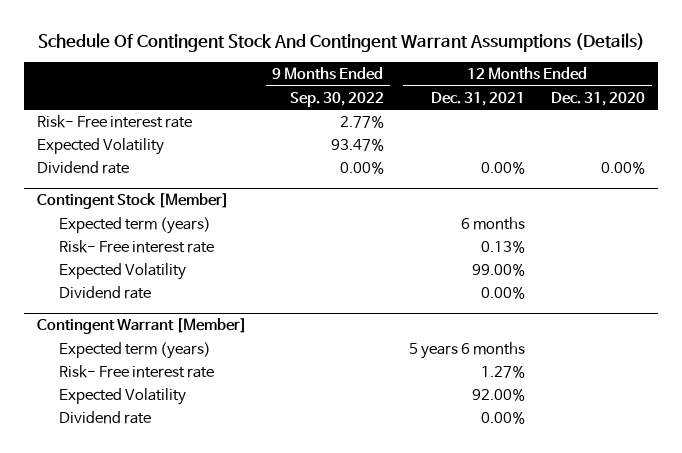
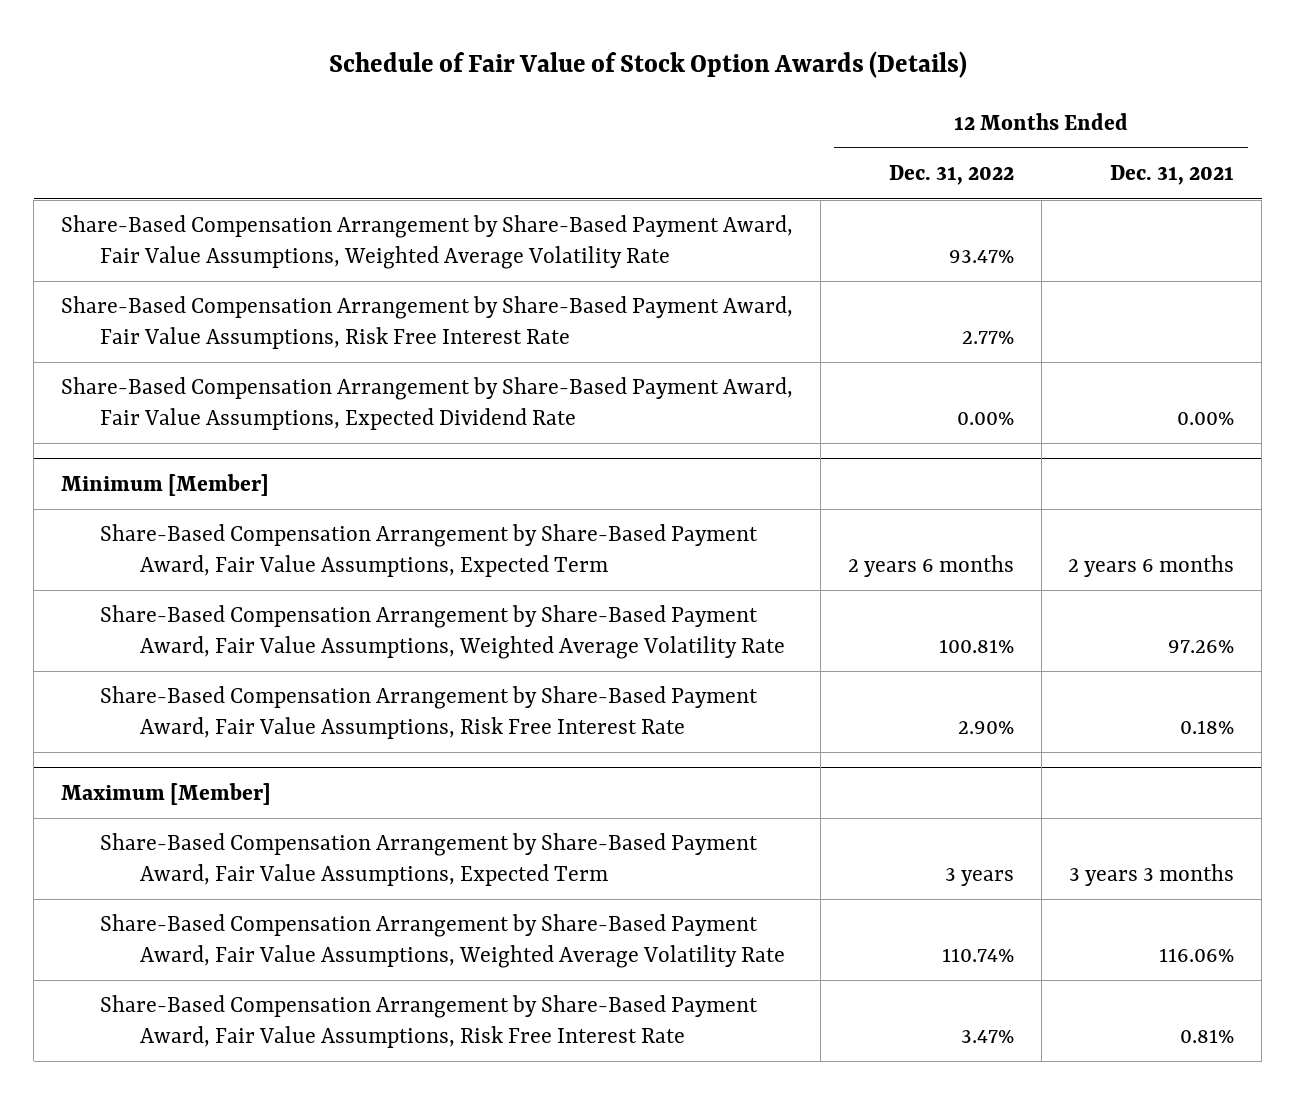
- Schedule Of Contingent Stock And Contingent Warrant Assumptions (Details)
+ Schedule of Fair Value of Stock Option Awards (Details)
- | 9 Months Ended Sep. 30, 2022 | 12 Months Ended Dec. 31, 2021 | 12 Months Ended Dec. 31, 2020
+ | 12 Months Ended Dec. 31, 2022 | 12 Months Ended Dec. 31, 2021
- Risk- Free interest rate | 2.77% | |
- Expected Volatility | 93.47% | |
- Dividend rate | 0.00% | 0.00% | 0.00%
- Contingent Stock [Member]
- Expected term (years) | | 6 months |
- Risk- Free interest rate | | 0.13% |
- Expected Volatility | | 99.00% |
- Dividend rate | | 0.00% |
- Contingent Warrant [Member]
- Expected term (years) | | 5 years 6 months |
- Risk- Free interest rate | | 1.27% |
- Expected Volatility | | 92.00% |
- Dividend rate | | 0.00% |
+ Share-Based Compensation Arrangement by Share-Based Payment Award, Fair Value Assumptions, Weighted Average Volatility Rate | 93.47% |
+ Share-Based Compensation Arrangement by Share-Based Payment Award, Fair Value Assumptions, Risk Free Interest Rate | 2.77% |
+ Share-Based Compensation Arrangement by Share-Based Payment Award, Fair Value Assumptions, Expected Dividend Rate | 0.00% | 0.00%
+ Minimum [Member]
+ Share-Based Compensation Arrangement by Share-Based Payment Award, Fair Value Assumptions, Expected Term | 2 years 6 months | 2 years 6 months
+ Share-Based Compensation Arrangement by Share-Based Payment Award, Fair Value Assumptions, Weighted Average Volatility Rate | 100.81% | 97.26%
+ Share-Based Compensation Arrangement by Share-Based Payment Award, Fair Value Assumptions, Risk Free Interest Rate | 2.90% | 0.18%
+ Maximum [Member]
+ Share-Based Compensation Arrangement by Share-Based Payment Award, Fair Value Assumptions, Expected Term | 3 years | 3 years 3 months
+ Share-Based Compensation Arrangement by Share-Based Payment Award, Fair Value Assumptions, Weighted Average Volatility Rate | 110.74% | 116.06%
+ Share-Based Compensation Arrangement by Share-Based Payment Award, Fair Value Assumptions, Risk Free Interest Rate | 3.47% | 0.81%

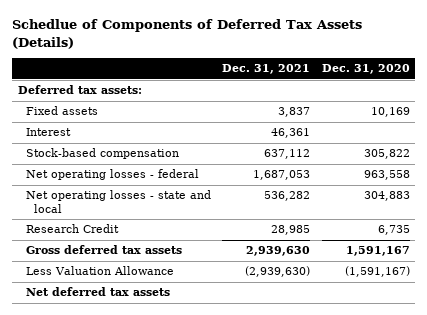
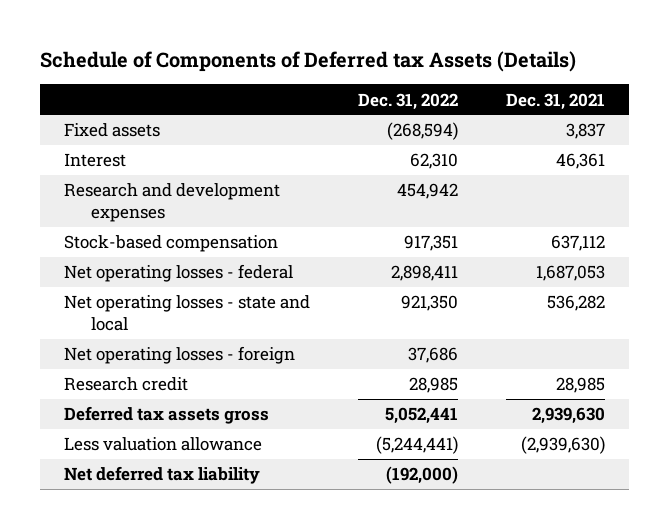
- Schedlue of Components of Deferred Tax Assets (Details)
+ Schedule of Components of Deferred tax Assets (Details)
- | Dec. 31, 2021 | Dec. 31, 2020
+ | Dec. 31, 2022 | Dec. 31, 2021
- Deferred tax assets:
+ Research and development expenses | 454,942 |
- Research Credit | 28,985 | 6,735
- Gross deferred tax assets | 2,939,630 | 1,591,167
- Less Valuation Allowance | (2,939,630) | (1,591,167)
- Net deferred tax assets
+ Net operating losses - foreign | 37,686 |
+ Research credit | 28,985 | 28,985
+ Deferred tax assets gross | 5,052,441 | 2,939,630
+ Less valuation allowance | (5,244,441) | (2,939,630)
+ Net deferred tax liability | (192,000) |

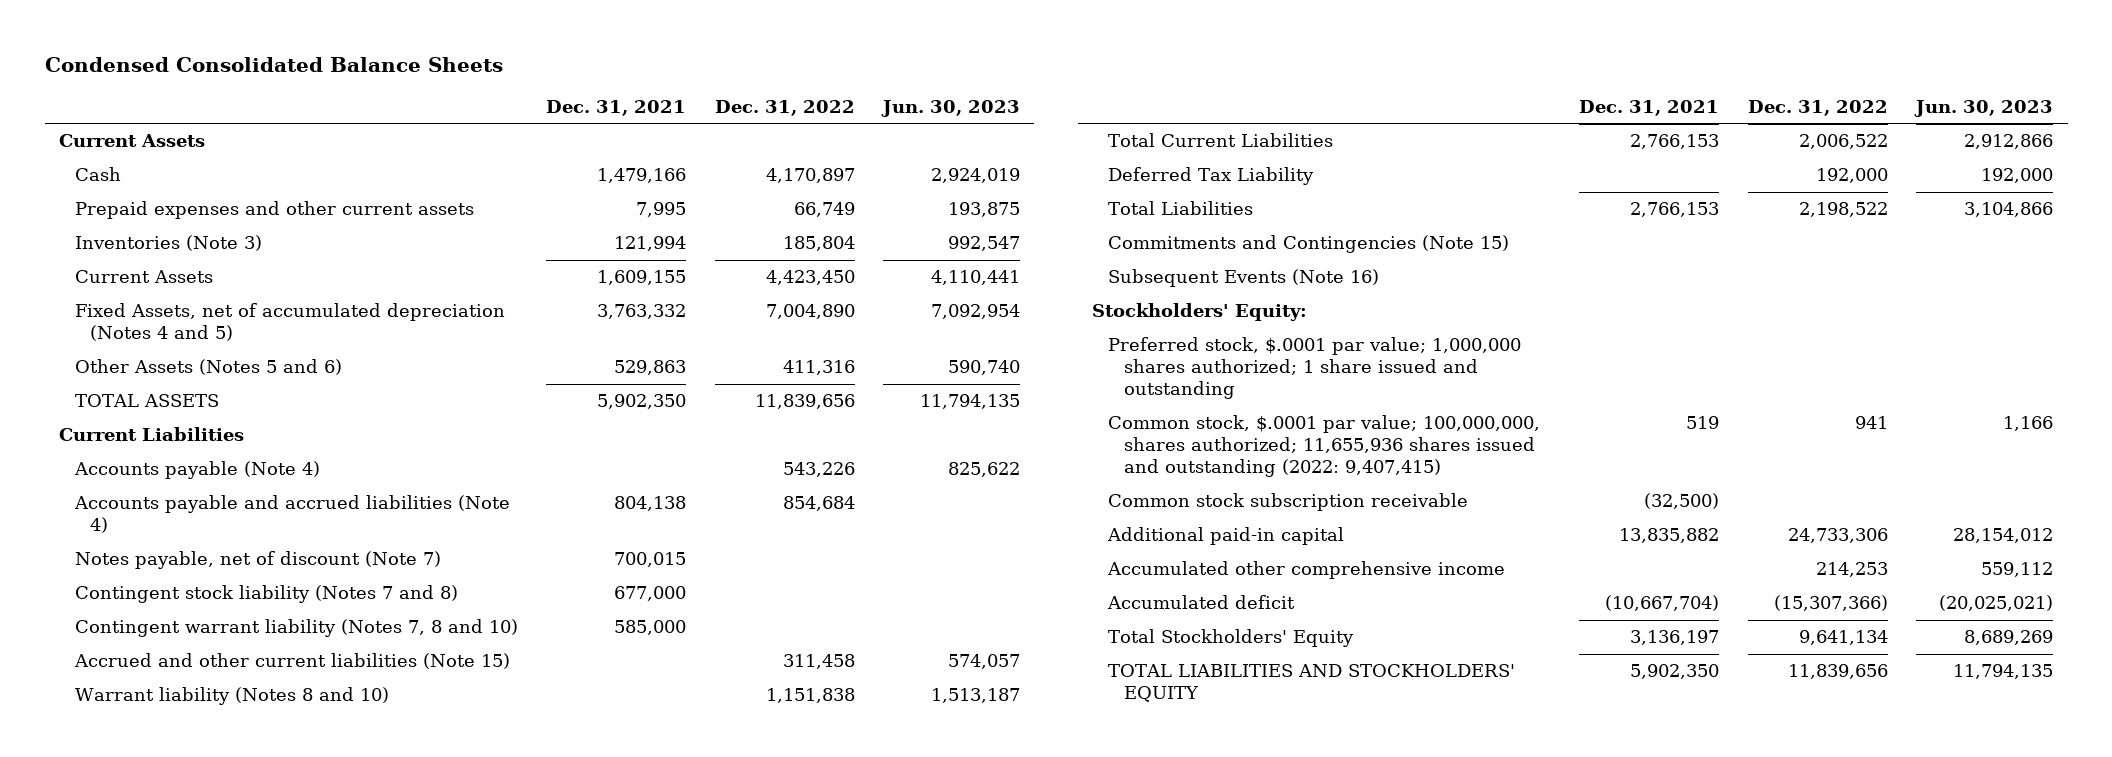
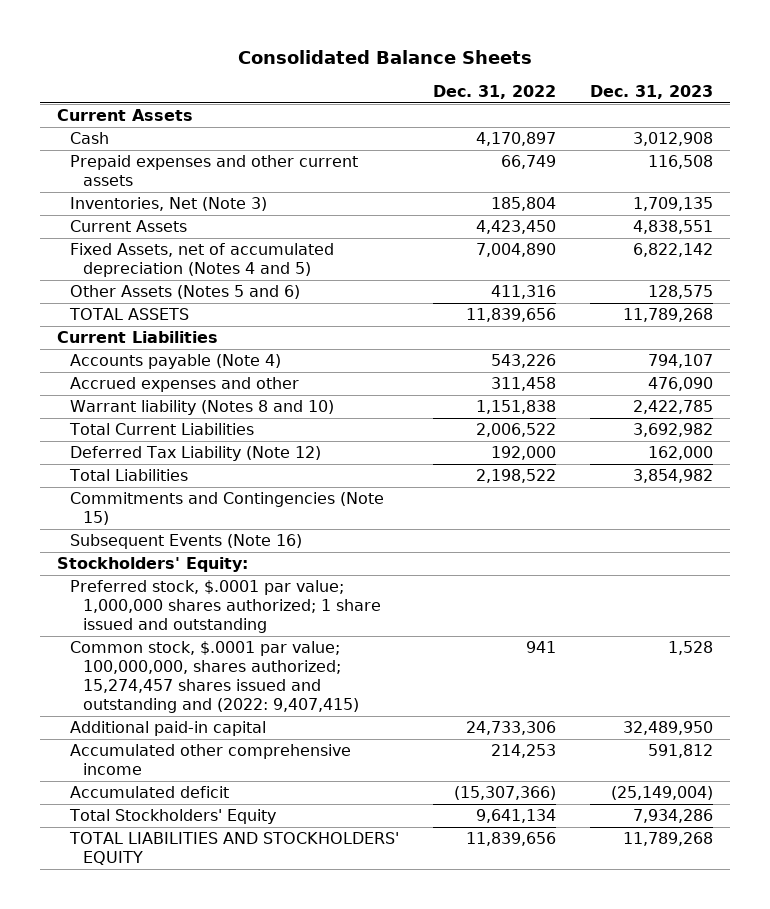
- Condensed Consolidated Balance Sheets
+ Consolidated Balance Sheets
- | Dec. 31, 2021 | Dec. 31, 2022 | Jun. 30, 2023
+ | Dec. 31, 2022 | Dec. 31, 2023
- Inventories (Note 3) | 121,994 | 185,804 | 992,547
+ Inventories, Net (Note 3) | 185,804 | 1,709,135
- Accounts payable and accrued liabilities (Note 4) | 804,138 | 854,684 |
- Notes payable, net of discount (Note 7) | 700,015 | |
- Contingent stock liability (Notes 7 and 8) | 677,000 | |
- Contingent warrant liability (Notes 7, 8 and 10) | 585,000 | |
- Accrued and other current liabilities (Note 15) | | 311,458 | 574,057
+ Accrued expenses and other | 311,458 | 476,090
- Deferred Tax Liability | | 192,000 | 192,000
+ Deferred Tax Liability (Note 12) | 192,000 | 162,000
- Common stock, $.0001 par value; 100,000,000, shares authorized; 11,655,936 shares issued and outstanding (2022: 9,407,415) | 519 | 941 | 1,166
- Common stock subscription receivable | (32,500) | |
+ Common stock, $.0001 par value; 100,000,000, shares authorized; 15,274,457 shares issued and outstanding and (2022: 9,407,415) | 941 | 1,528

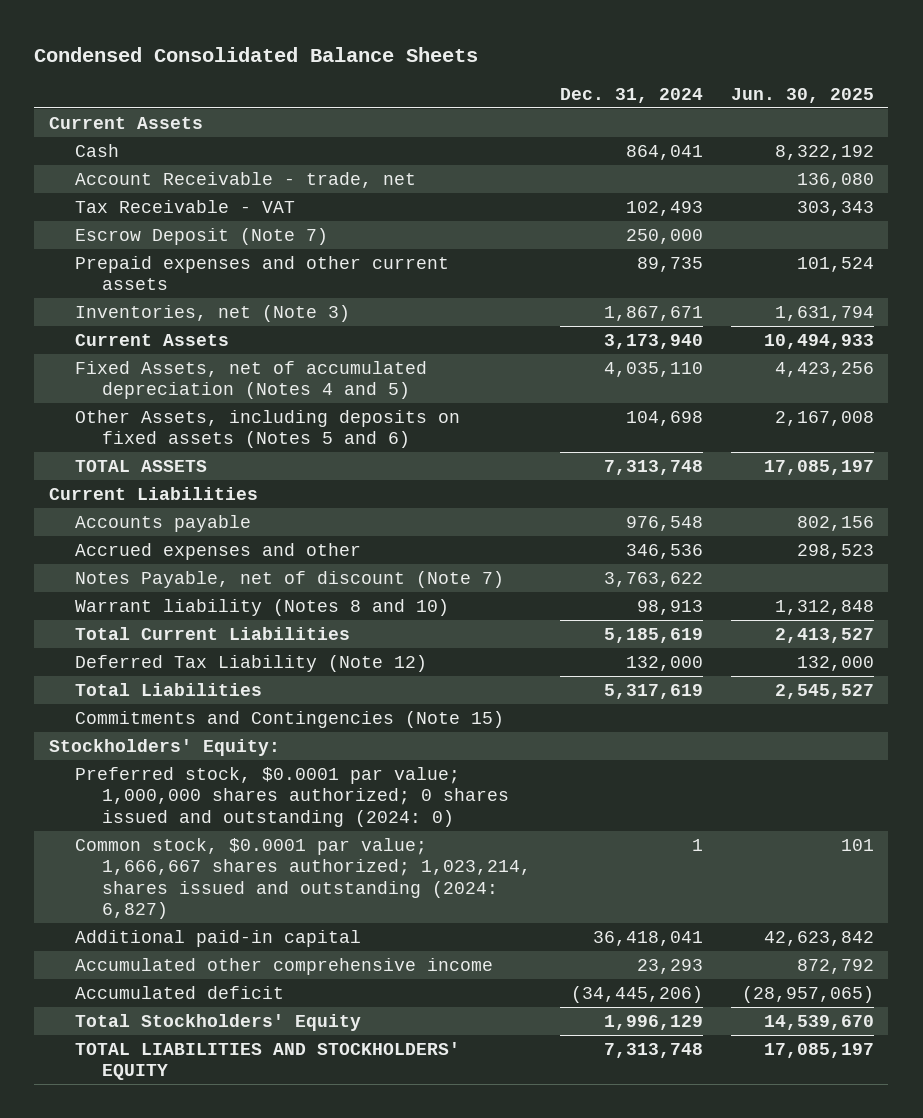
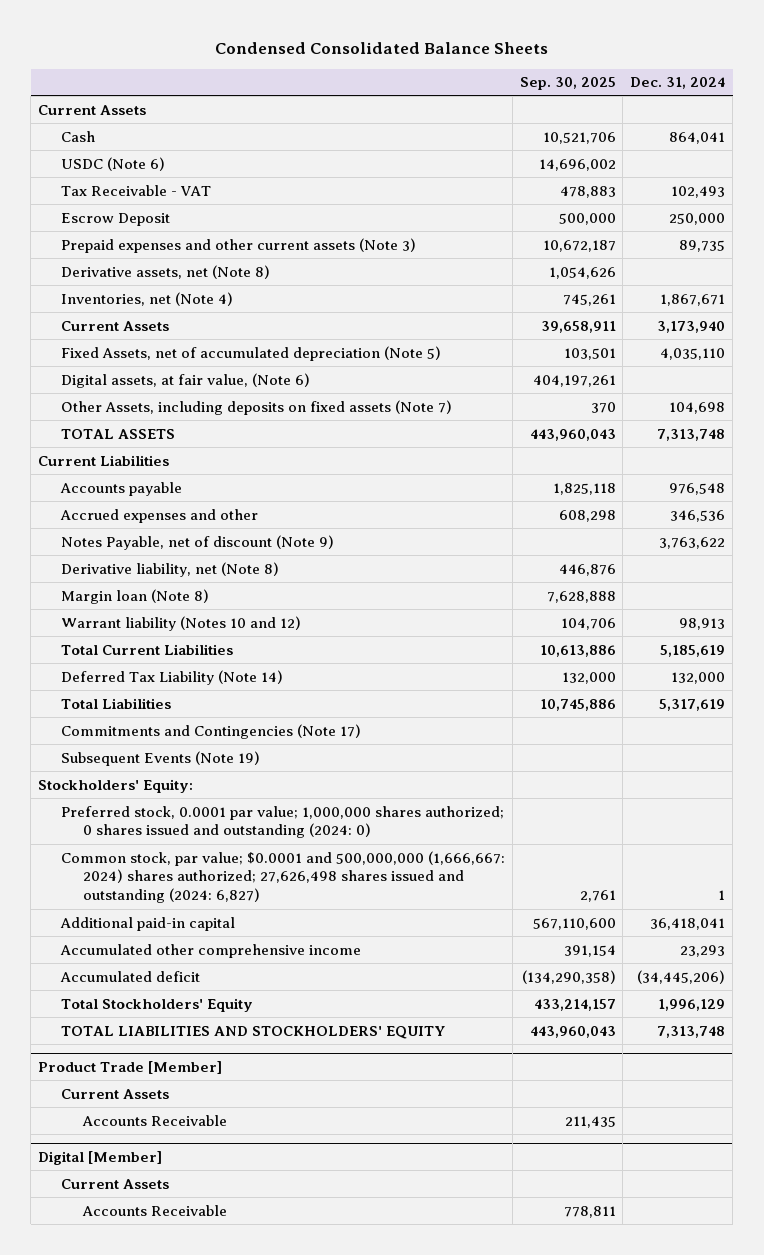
- | Dec. 31, 2024 | Jun. 30, 2025
+ | Sep. 30, 2025 | Dec. 31, 2024
- Account Receivable - trade, net | | 136,080
+ USDC (Note 6) | 14,696,002 |
- Escrow Deposit (Note 7) | 250,000 |
- Prepaid expenses and other current assets | 89,735 | 101,524
- Inventories, net (Note 3) | 1,867,671 | 1,631,794
+ Escrow Deposit | 500,000 | 250,000
+ Prepaid expenses and other current assets (Note 3) | 10,672,187 | 89,735
+ Derivative assets, net (Note 8) | 1,054,626 |
+ Inventories, net (Note 4) | 745,261 | 1,867,671
- Fixed Assets, net of accumulated depreciation (Notes 4 and 5) | 4,035,110 | 4,423,256
- Other Assets, including deposits on fixed assets (Notes 5 and 6) | 104,698 | 2,167,008
+ Fixed Assets, net of accumulated depreciation (Note 5) | 103,501 | 4,035,110
+ Digital assets, at fair value, (Note 6) | 404,197,261 |
+ Other Assets, including deposits on fixed assets (Note 7) | 370 | 104,698
- Notes Payable, net of discount (Note 7) | 3,763,622 |
- Warrant liability (Notes 8 and 10) | 98,913 | 1,312,848
+ Notes Payable, net of discount (Note 9) | | 3,763,622
+ Derivative liability, net (Note 8) | 446,876 |
+ Margin loan (Note 8) | 7,628,888 |
+ Warrant liability (Notes 10 and 12) | 104,706 | 98,913
- Deferred Tax Liability (Note 12) | 132,000 | 132,000
+ Deferred Tax Liability (Note 14) | 132,000 | 132,000
- Commitments and Contingencies (Note 15)
+ Commitments and Contingencies (Note 17)
+ Subsequent Events (Note 19)
- Preferred stock, $0.0001 par value; 1,000,000 shares authorized; 0 shares issued and outstanding (2024: 0)
- Common stock, $0.0001 par value; 1,666,667 shares authorized; 1,023,214, shares issued and outstanding (2024: 6,827) | 1 | 101
+ Preferred stock, 0.0001 par value; 1,000,000 shares authorized; 0 shares issued and outstanding (2024: 0)
+ Common stock, par value; $0.0001 and 500,000,000 (1,666,667: 2024) shares authorized; 27,626,498 shares issued and outstanding (2024: 6,827) | 2,761 | 1
+ Product Trade [Member]
+ Current Assets
+ Accounts Receivable | 211,435 |
+ Digital [Member]
+ Current Assets
+ Accounts Receivable | 778,811 |

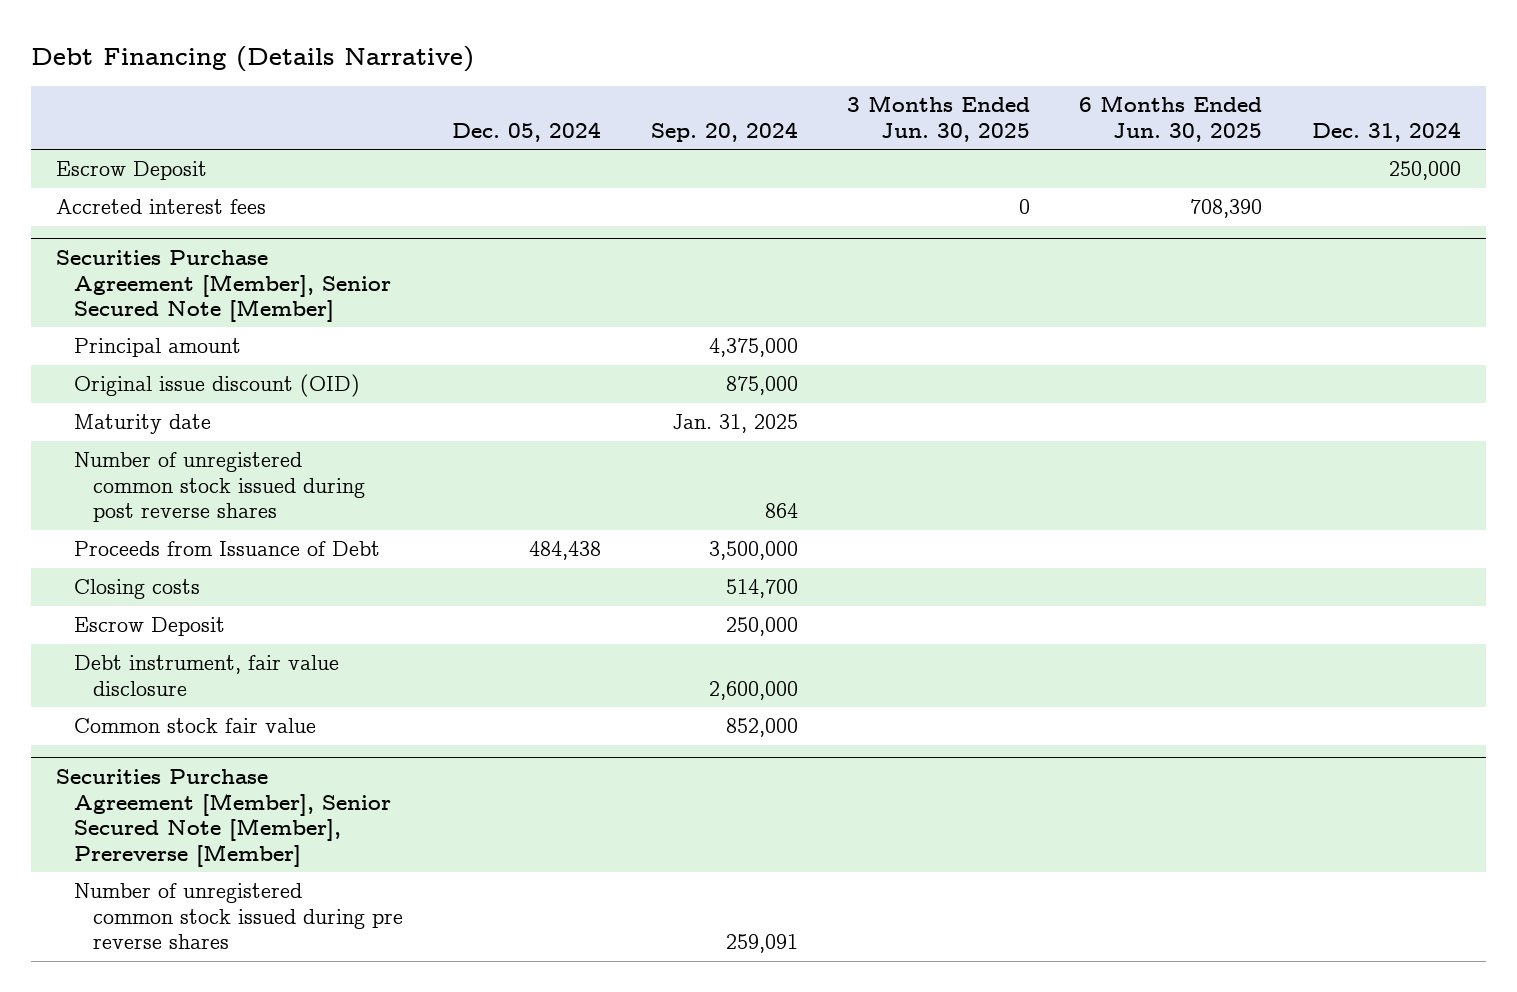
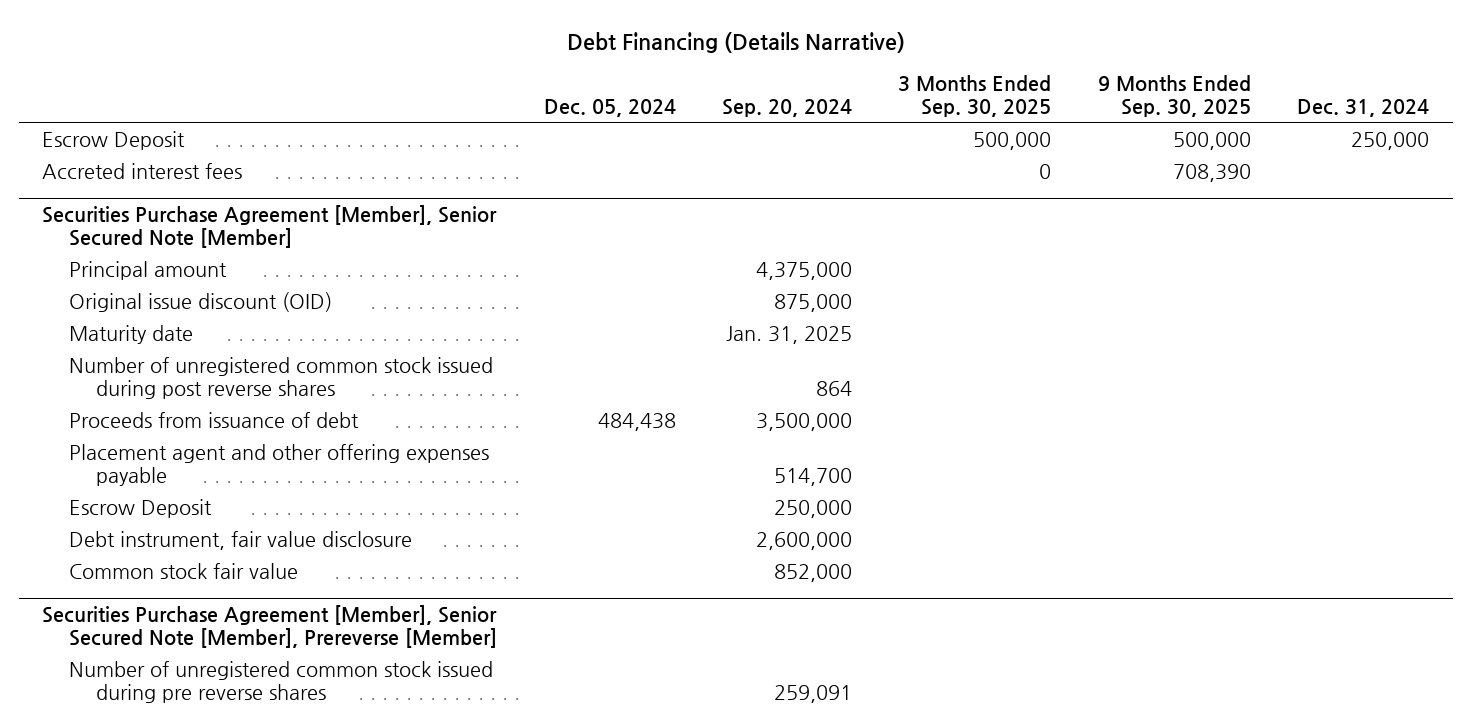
- | Dec. 05, 2024 | Sep. 20, 2024 | 3 Months Ended Jun. 30, 2025 | 6 Months Ended Jun. 30, 2025 | Dec. 31, 2024
+ | Dec. 05, 2024 | Sep. 20, 2024 | 3 Months Ended Sep. 30, 2025 | 9 Months Ended Sep. 30, 2025 | Dec. 31, 2024
@ Securities Purchase Agreement [Member], Senior Secured Note [Member]
- Proceeds from Issuance of Debt | 484,438 | 3,500,000 | | |
- Closing costs | | 514,700 | | |
+ Proceeds from issuance of debt | 484,438 | 3,500,000 | | |
+ Placement agent and other offering expenses payable | | 514,700 | | |

